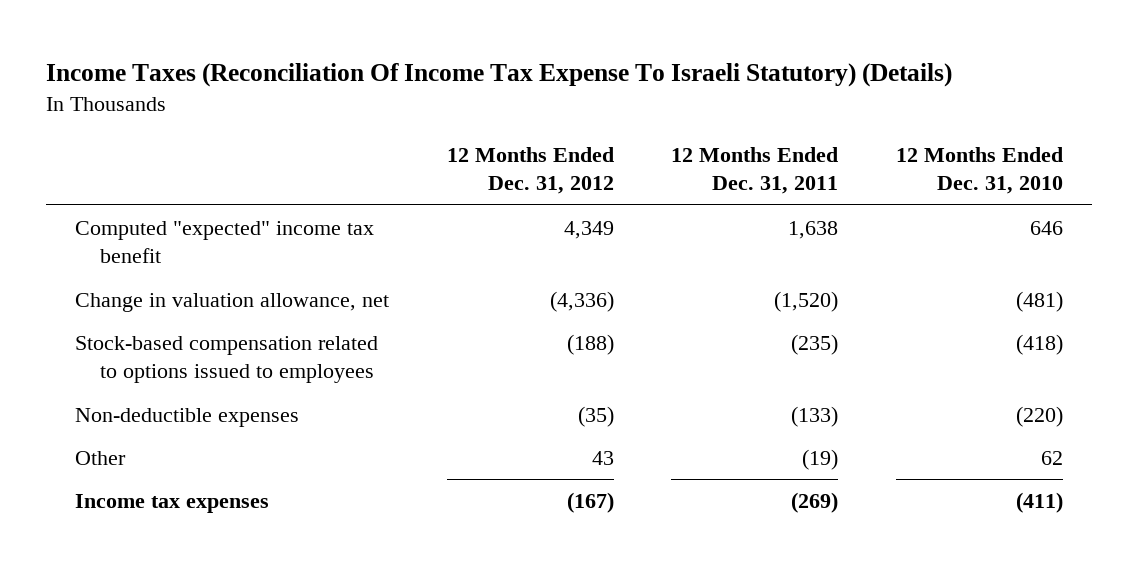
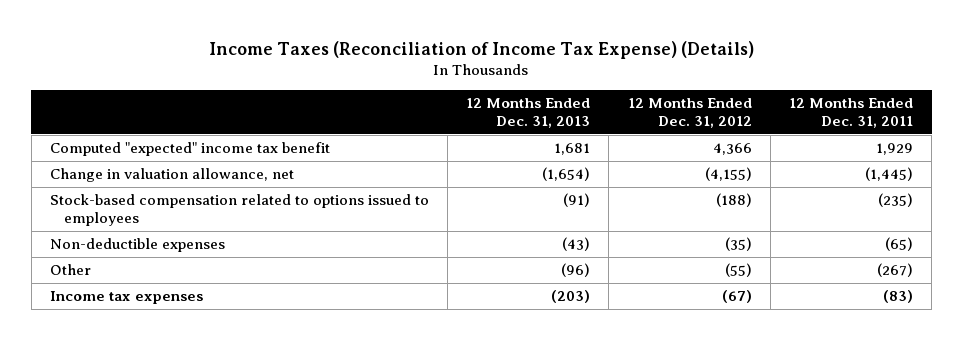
- Income Taxes (Reconciliation Of Income Tax Expense To Israeli Statutory) (Details)
+ Income Taxes (Reconciliation of Income Tax Expense) (Details)
- | 12 Months Ended Dec. 31, 2012 | 12 Months Ended Dec. 31, 2011 | 12 Months Ended Dec. 31, 2010
+ | 12 Months Ended Dec. 31, 2013 | 12 Months Ended Dec. 31, 2012 | 12 Months Ended Dec. 31, 2011
- Computed "expected" income tax benefit | 4,349 | 1,638 | 646
- Change in valuation allowance, net | (4,336) | (1,520) | (481)
+ Computed "expected" income tax benefit | 1,681 | 4,366 | 1,929
+ Change in valuation allowance, net | (1,654) | (4,155) | (1,445)
- Non-deductible expenses | (35) | (133) | (220)
- Other | 43 | (19) | 62
- Income tax expenses | (167) | (269) | (411)
+ Non-deductible expenses | (43) | (35) | (65)
+ Other | (96) | (55) | (267)
+ Income tax expenses | (203) | (67) | (83)

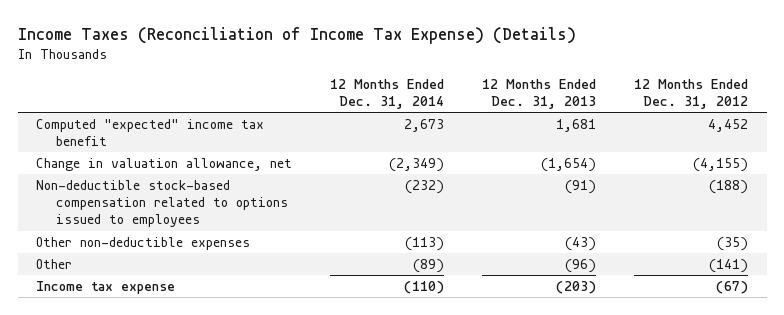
- | 12 Months Ended Dec. 31, 2013 | 12 Months Ended Dec. 31, 2012 | 12 Months Ended Dec. 31, 2011
+ | 12 Months Ended Dec. 31, 2014 | 12 Months Ended Dec. 31, 2013 | 12 Months Ended Dec. 31, 2012
- Computed "expected" income tax benefit | 1,681 | 4,366 | 1,929
+ Computed "expected" income tax benefit | 2,673 | 1,681 | 4,452
- Stock-based compensation related to options issued to employees | (91) | (188) | (235)
- Non-deductible expenses | (43) | (35) | (65)
- Other | (96) | (55) | (267)
- Income tax expenses | (203) | (67) | (83)
+ Non-deductible stock-based compensation related to options issued to employees | (232) | (91) | (188)
+ Other non-deductible expenses | (113) | (43) | (35)
+ Other | (89) | (96) | (141)
+ Income tax expense | (110) | (203) | (67)

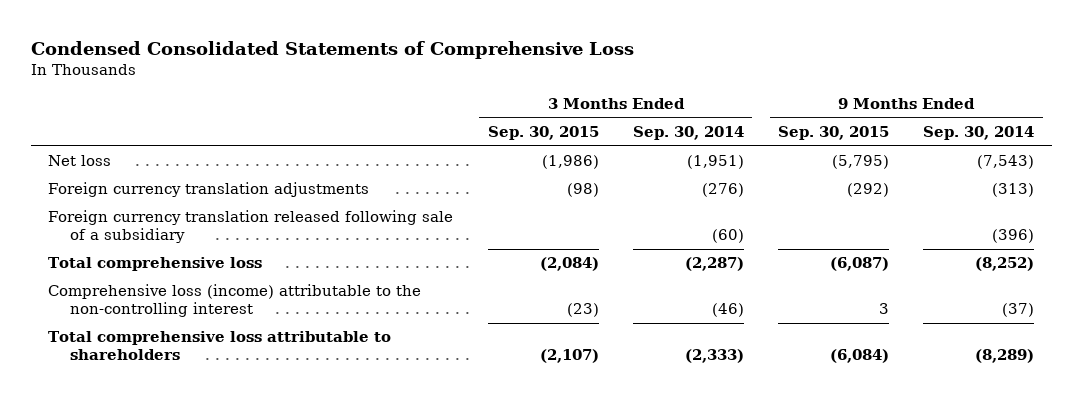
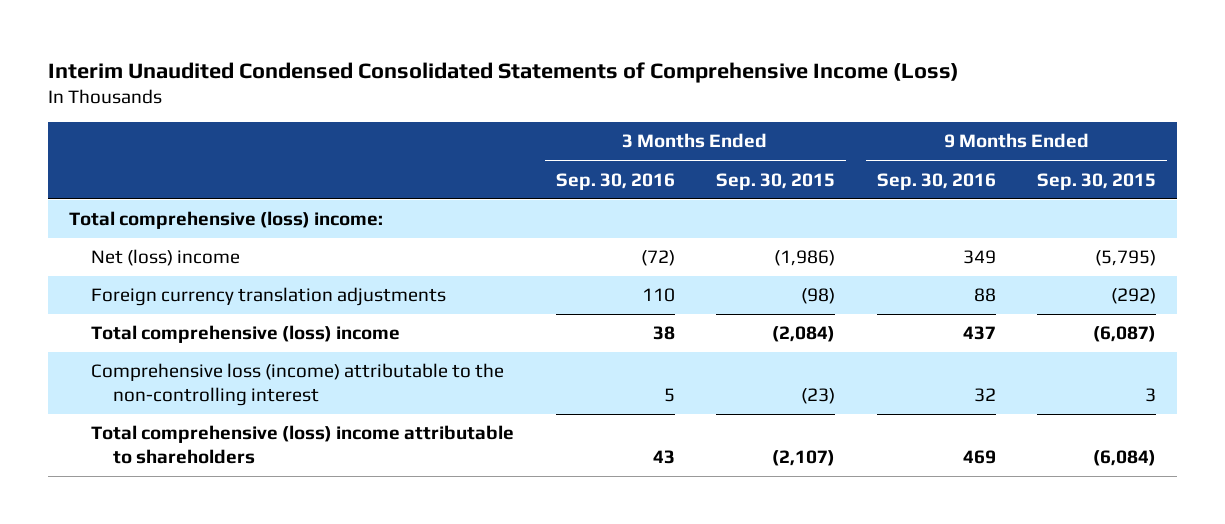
- Condensed Consolidated Statements of Comprehensive Loss
+ Interim Unaudited Condensed Consolidated Statements of Comprehensive Income (Loss)
- | 3 Months Ended Sep. 30, 2015 | 3 Months Ended Sep. 30, 2014 | 9 Months Ended Sep. 30, 2015 | 9 Months Ended Sep. 30, 2014
+ | 3 Months Ended Sep. 30, 2016 | 3 Months Ended Sep. 30, 2015 | 9 Months Ended Sep. 30, 2016 | 9 Months Ended Sep. 30, 2015
- Net loss | (1,986) | (1,951) | (5,795) | (7,543)
+ Total comprehensive (loss) income:
+ Net (loss) income | (72) | (1,986) | 349 | (5,795)
- Foreign currency translation released following sale of a subsidiary | | (60) | | (396)
- Total comprehensive loss | (2,084) | (2,287) | (6,087) | (8,252)
+ Total comprehensive (loss) income | 38 | (2,084) | 437 | (6,087)
- Total comprehensive loss attributable to shareholders | (2,107) | (2,333) | (6,084) | (8,289)
+ Total comprehensive (loss) income attributable to shareholders | 43 | (2,107) | 469 | (6,084)

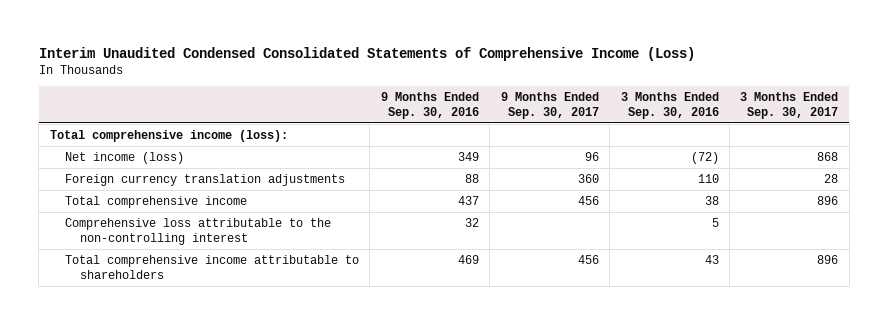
- | 3 Months Ended Sep. 30, 2016 | 3 Months Ended Sep. 30, 2015 | 9 Months Ended Sep. 30, 2016 | 9 Months Ended Sep. 30, 2015
+ | 9 Months Ended Sep. 30, 2016 | 9 Months Ended Sep. 30, 2017 | 3 Months Ended Sep. 30, 2016 | 3 Months Ended Sep. 30, 2017
- Total comprehensive (loss) income:
- Net (loss) income | (72) | (1,986) | 349 | (5,795)
+ Total comprehensive income (loss):
+ Net income (loss) | 349 | 96 | (72) | 868
- Total comprehensive (loss) income | 38 | (2,084) | 437 | (6,087)
- Comprehensive loss (income) attributable to the non-controlling interest | 5 | (23) | 32 | 3
- Total comprehensive (loss) income attributable to shareholders | 43 | (2,107) | 469 | (6,084)
+ Total comprehensive income | 437 | 456 | 38 | 896
+ Comprehensive loss attributable to the non-controlling interest | 32 | | 5 |
+ Total comprehensive income attributable to shareholders | 469 | 456 | 43 | 896

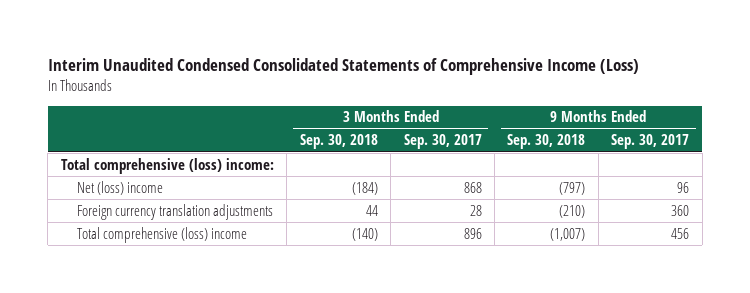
- | 9 Months Ended Sep. 30, 2016 | 9 Months Ended Sep. 30, 2017 | 3 Months Ended Sep. 30, 2016 | 3 Months Ended Sep. 30, 2017
+ | 3 Months Ended Sep. 30, 2018 | 3 Months Ended Sep. 30, 2017 | 9 Months Ended Sep. 30, 2018 | 9 Months Ended Sep. 30, 2017
- Total comprehensive income (loss):
- Net income (loss) | 349 | 96 | (72) | 868
+ Total comprehensive (loss) income:
+ Net (loss) income | (184) | 868 | (797) | 96
- Total comprehensive income | 437 | 456 | 38 | 896
- Comprehensive loss attributable to the non-controlling interest | 32 | | 5 |
- Total comprehensive income attributable to shareholders | 469 | 456 | 43 | 896
+ Total comprehensive (loss) income | (140) | 896 | (1,007) | 456

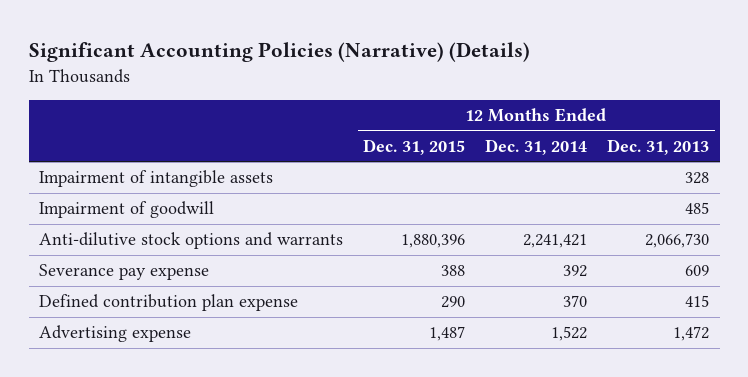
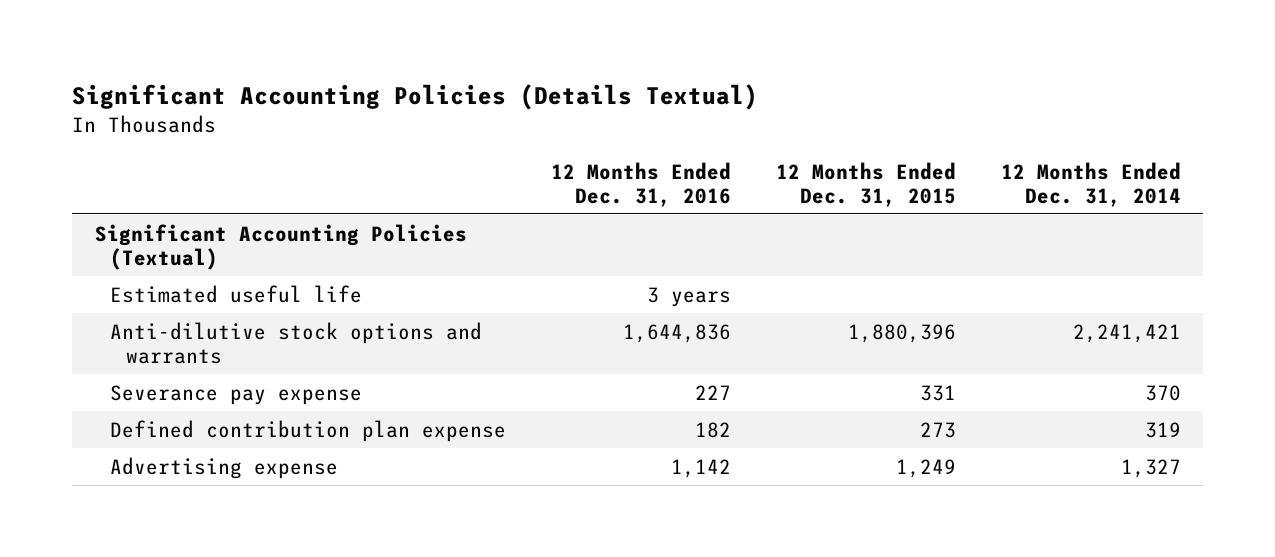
- Significant Accounting Policies (Narrative) (Details)
+ Significant Accounting Policies (Details Textual)
- | 12 Months Ended Dec. 31, 2015 | 12 Months Ended Dec. 31, 2014 | 12 Months Ended Dec. 31, 2013
+ | 12 Months Ended Dec. 31, 2016 | 12 Months Ended Dec. 31, 2015 | 12 Months Ended Dec. 31, 2014
- Impairment of intangible assets | | | 328
- Impairment of goodwill | | | 485
+ Significant Accounting Policies (Textual)
+ Estimated useful life | 3 years | |
- Severance pay expense | 388 | 392 | 609
- Defined contribution plan expense | 290 | 370 | 415
- Advertising expense | 1,487 | 1,522 | 1,472
+ Severance pay expense | 227 | 331 | 370
+ Defined contribution plan expense | 182 | 273 | 319
+ Advertising expense | 1,142 | 1,249 | 1,327

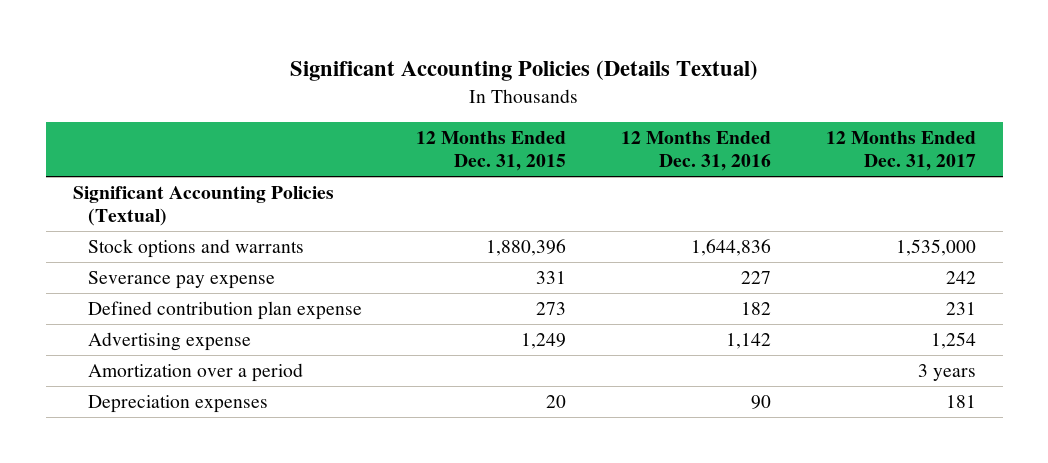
- | 12 Months Ended Dec. 31, 2016 | 12 Months Ended Dec. 31, 2015 | 12 Months Ended Dec. 31, 2014
+ | 12 Months Ended Dec. 31, 2015 | 12 Months Ended Dec. 31, 2016 | 12 Months Ended Dec. 31, 2017
- Estimated useful life | 3 years | |
- Anti-dilutive stock options and warrants | 1,644,836 | 1,880,396 | 2,241,421
+ Stock options and warrants | 1,880,396 | 1,644,836 | 1,535,000
+ Amortization over a period | | | 3 years
+ Depreciation expenses | 20 | 90 | 181

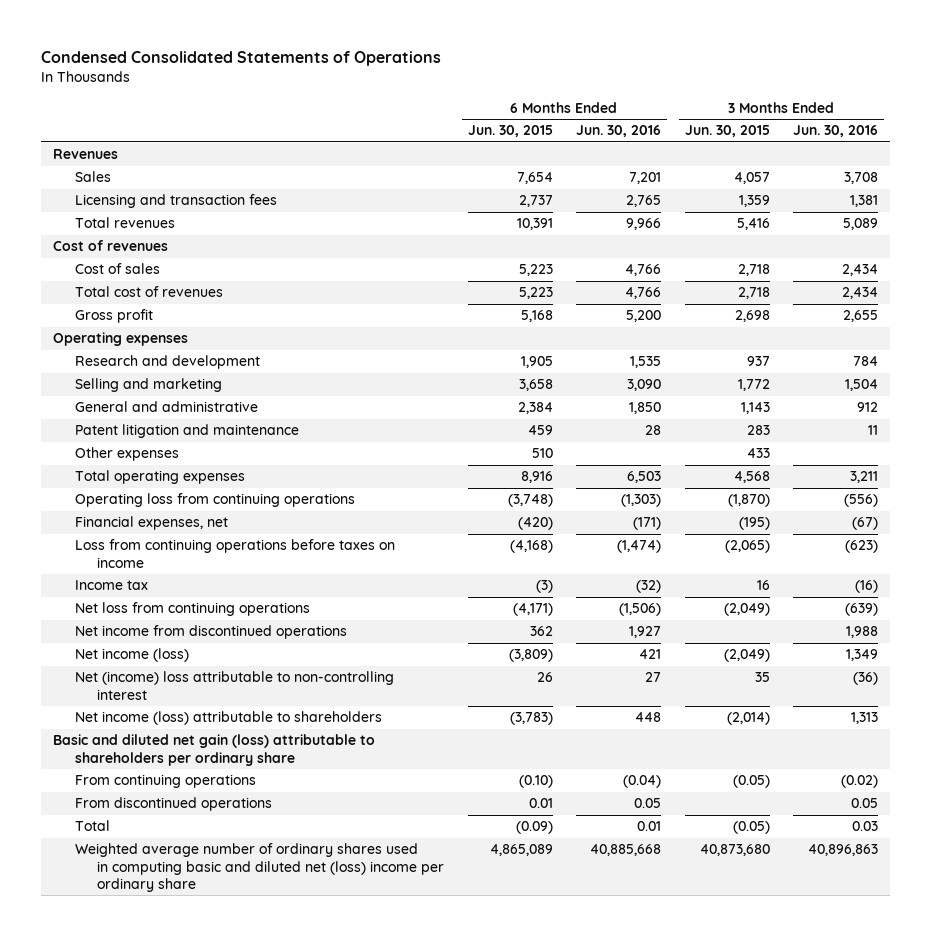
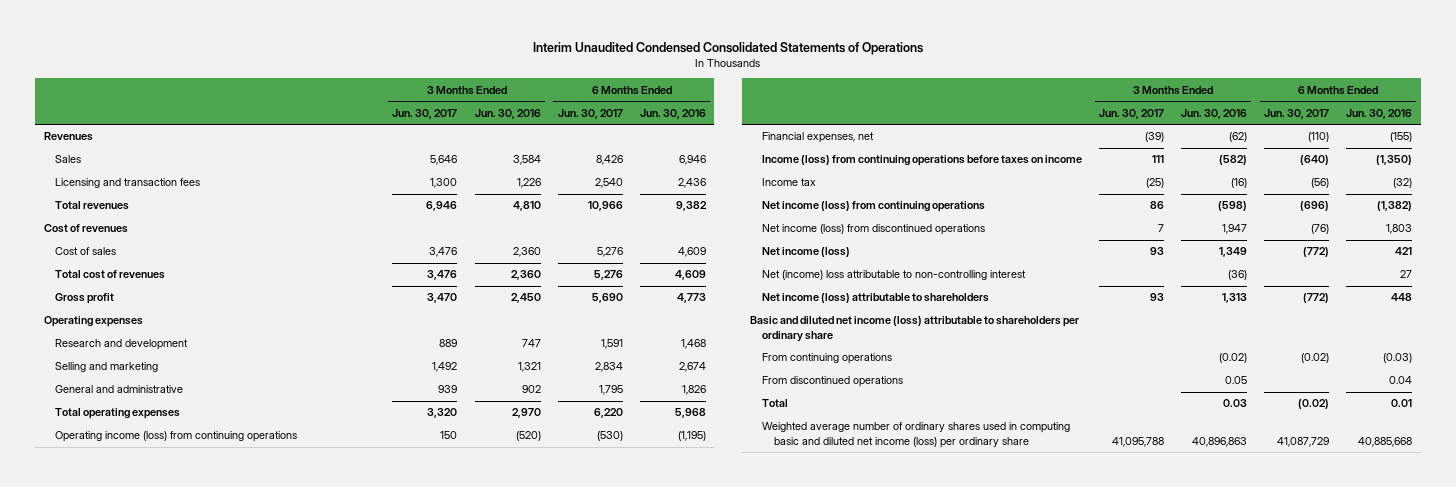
- Condensed Consolidated Statements of Operations
+ Interim Unaudited Condensed Consolidated Statements of Operations
- | 6 Months Ended Jun. 30, 2015 | 6 Months Ended Jun. 30, 2016 | 3 Months Ended Jun. 30, 2015 | 3 Months Ended Jun. 30, 2016
+ | 3 Months Ended Jun. 30, 2017 | 3 Months Ended Jun. 30, 2016 | 6 Months Ended Jun. 30, 2017 | 6 Months Ended Jun. 30, 2016
- Sales | 7,654 | 7,201 | 4,057 | 3,708
- Licensing and transaction fees | 2,737 | 2,765 | 1,359 | 1,381
- Total revenues | 10,391 | 9,966 | 5,416 | 5,089
+ Sales | 5,646 | 3,584 | 8,426 | 6,946
+ Licensing and transaction fees | 1,300 | 1,226 | 2,540 | 2,436
+ Total revenues | 6,946 | 4,810 | 10,966 | 9,382
- Cost of sales | 5,223 | 4,766 | 2,718 | 2,434
- Total cost of revenues | 5,223 | 4,766 | 2,718 | 2,434
- Gross profit | 5,168 | 5,200 | 2,698 | 2,655
+ Cost of sales | 3,476 | 2,360 | 5,276 | 4,609
+ Total cost of revenues | 3,476 | 2,360 | 5,276 | 4,609
+ Gross profit | 3,470 | 2,450 | 5,690 | 4,773
- Research and development | 1,905 | 1,535 | 937 | 784
- Selling and marketing | 3,658 | 3,090 | 1,772 | 1,504
- General and administrative | 2,384 | 1,850 | 1,143 | 912
- Patent litigation and maintenance | 459 | 28 | 283 | 11
- Other expenses | 510 | | 433 |
- Total operating expenses | 8,916 | 6,503 | 4,568 | 3,211
- Operating loss from continuing operations | (3,748) | (1,303) | (1,870) | (556)
- Financial expenses, net | (420) | (171) | (195) | (67)
- Loss from continuing operations before taxes on income | (4,168) | (1,474) | (2,065) | (623)
+ Research and development | 889 | 747 | 1,591 | 1,468
+ Selling and marketing | 1,492 | 1,321 | 2,834 | 2,674
+ General and administrative | 939 | 902 | 1,795 | 1,826
+ Total operating expenses | 3,320 | 2,970 | 6,220 | 5,968
+ Operating income (loss) from continuing operations | 150 | (520) | (530) | (1,195)
+ Financial expenses, net | (39) | (62) | (110) | (155)
+ Income (loss) from continuing operations before taxes on income | 111 | (582) | (640) | (1,350)
- Net loss from continuing operations | (4,171) | (1,506) | (2,049) | (639)
- Net income from discontinued operations | 362 | 1,927 | | 1,988
+ Net income (loss) from continuing operations | 86 | (598) | (696) | (1,382)
+ Net income (loss) from discontinued operations | 7 | 1,947 | (76) | 1,803
- Basic and diluted net gain (loss) attributable to shareholders per ordinary share
- From continuing operations | (0.10) | (0.04) | (0.05) | (0.02)
- From discontinued operations | 0.01 | 0.05 | | 0.05
+ Basic and diluted net income (loss) attributable to shareholders per ordinary share
+ From continuing operations | | (0.02) | (0.02) | (0.03)
+ From discontinued operations | | 0.05 | | 0.04
- Weighted average number of ordinary shares used in computing basic and diluted net (loss) income per ordinary share | 4,865,089 | 40,885,668 | 40,873,680 | 40,896,863
+ Weighted average number of ordinary shares used in computing basic and diluted net income (loss) per ordinary share | 41,095,788 | 40,896,863 | 41,087,729 | 40,885,668

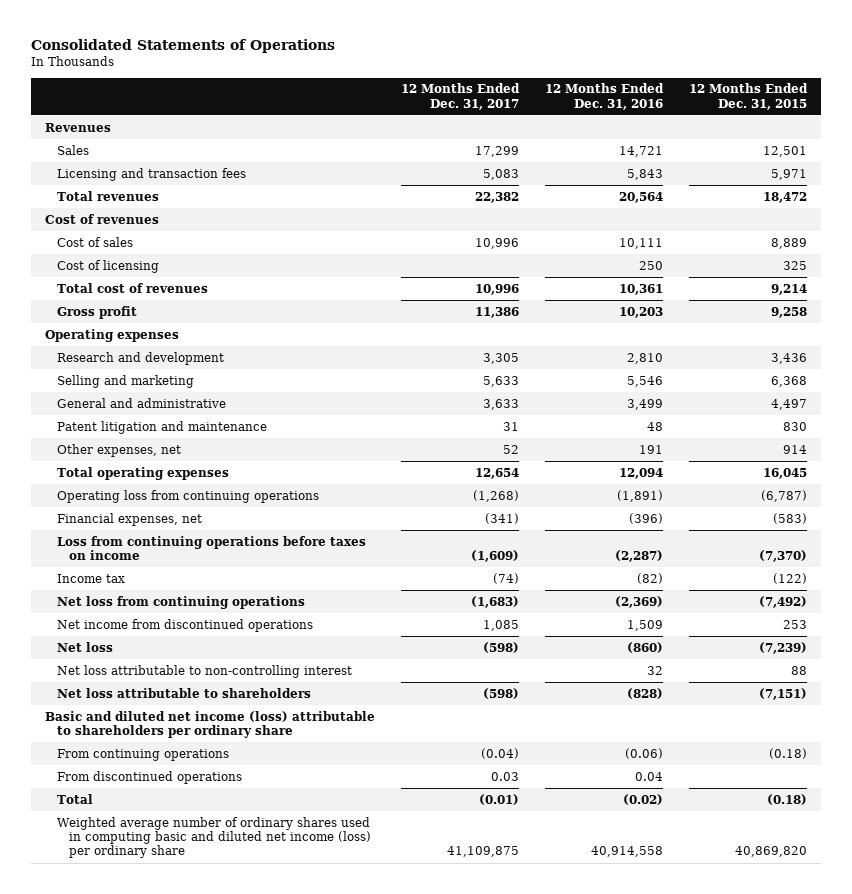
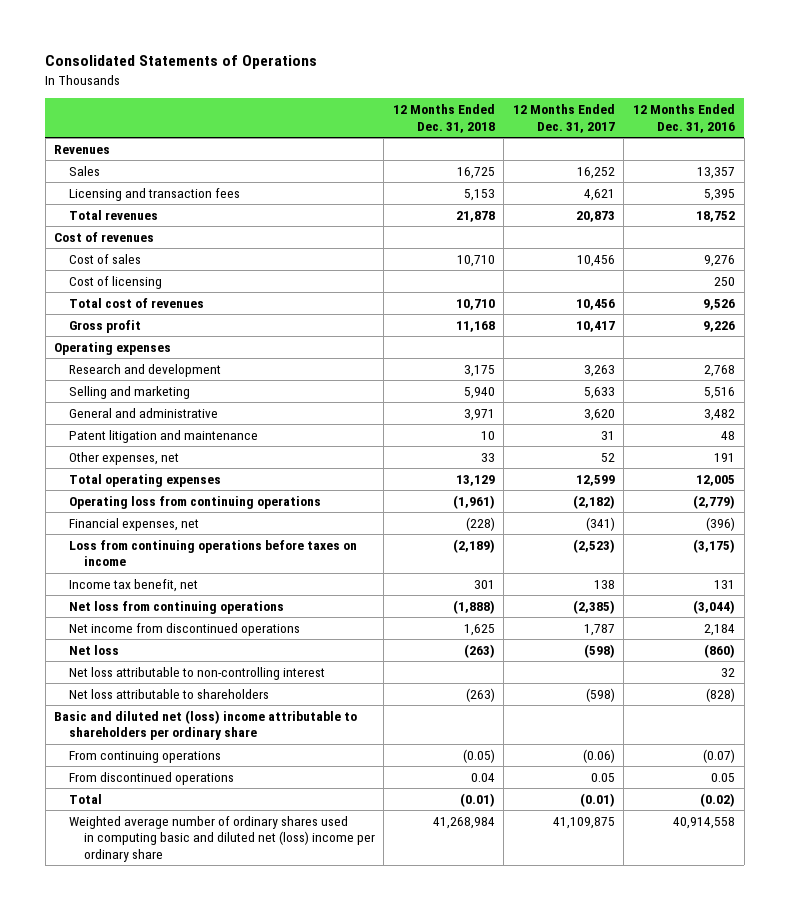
- | 12 Months Ended Dec. 31, 2017 | 12 Months Ended Dec. 31, 2016 | 12 Months Ended Dec. 31, 2015
+ | 12 Months Ended Dec. 31, 2018 | 12 Months Ended Dec. 31, 2017 | 12 Months Ended Dec. 31, 2016
- Sales | 17,299 | 14,721 | 12,501
- Licensing and transaction fees | 5,083 | 5,843 | 5,971
- Total revenues | 22,382 | 20,564 | 18,472
+ Sales | 16,725 | 16,252 | 13,357
+ Licensing and transaction fees | 5,153 | 4,621 | 5,395
+ Total revenues | 21,878 | 20,873 | 18,752
- Cost of sales | 10,996 | 10,111 | 8,889
+ Cost of sales | 10,710 | 10,456 | 9,276
- Total cost of revenues | 10,996 | 10,361 | 9,214
- Gross profit | 11,386 | 10,203 | 9,258
+ Total cost of revenues | 10,710 | 10,456 | 9,526
+ Gross profit | 11,168 | 10,417 | 9,226
- Research and development | 3,305 | 2,810 | 3,436
- Selling and marketing | 5,633 | 5,546 | 6,368
- General and administrative | 3,633 | 3,499 | 4,497
+ Research and development | 3,175 | 3,263 | 2,768
+ Selling and marketing | 5,940 | 5,633 | 5,516
+ General and administrative | 3,971 | 3,620 | 3,482
- Total operating expenses | 12,654 | 12,094 | 16,045
- Operating loss from continuing operations | (1,268) | (1,891) | (6,787)
+ Total operating expenses | 13,129 | 12,599 | 12,005
+ Operating loss from continuing operations | (1,961) | (2,182) | (2,779)
- Loss from continuing operations before taxes on income | (1,609) | (2,287) | (7,370)
- Income tax | (74) | (82) | (122)
- Net loss from continuing operations | (1,683) | (2,369) | (7,492)
- Net income from discontinued operations | 1,085 | 1,509 | 253
+ Loss from continuing operations before taxes on income | (2,189) | (2,523) | (3,175)
+ Income tax benefit, net | 301 | 138 | 131
+ Net loss from continuing operations | (1,888) | (2,385) | (3,044)
+ Net income from discontinued operations | 1,625 | 1,787 | 2,184
- Basic and diluted net income (loss) attributable to shareholders per ordinary share
- From continuing operations | (0.04) | (0.06) | (0.18)
- From discontinued operations | 0.03 | 0.04 |
+ Basic and diluted net (loss) income attributable to shareholders per ordinary share
+ From continuing operations | (0.05) | (0.06) | (0.07)
+ From discontinued operations | 0.04 | 0.05 | 0.05
- Weighted average number of ordinary shares used in computing basic and diluted net income (loss) per ordinary share | 41,109,875 | 40,914,558 | 40,869,820
+ Weighted average number of ordinary shares used in computing basic and diluted net (loss) income per ordinary share | 41,268,984 | 41,109,875 | 40,914,558

